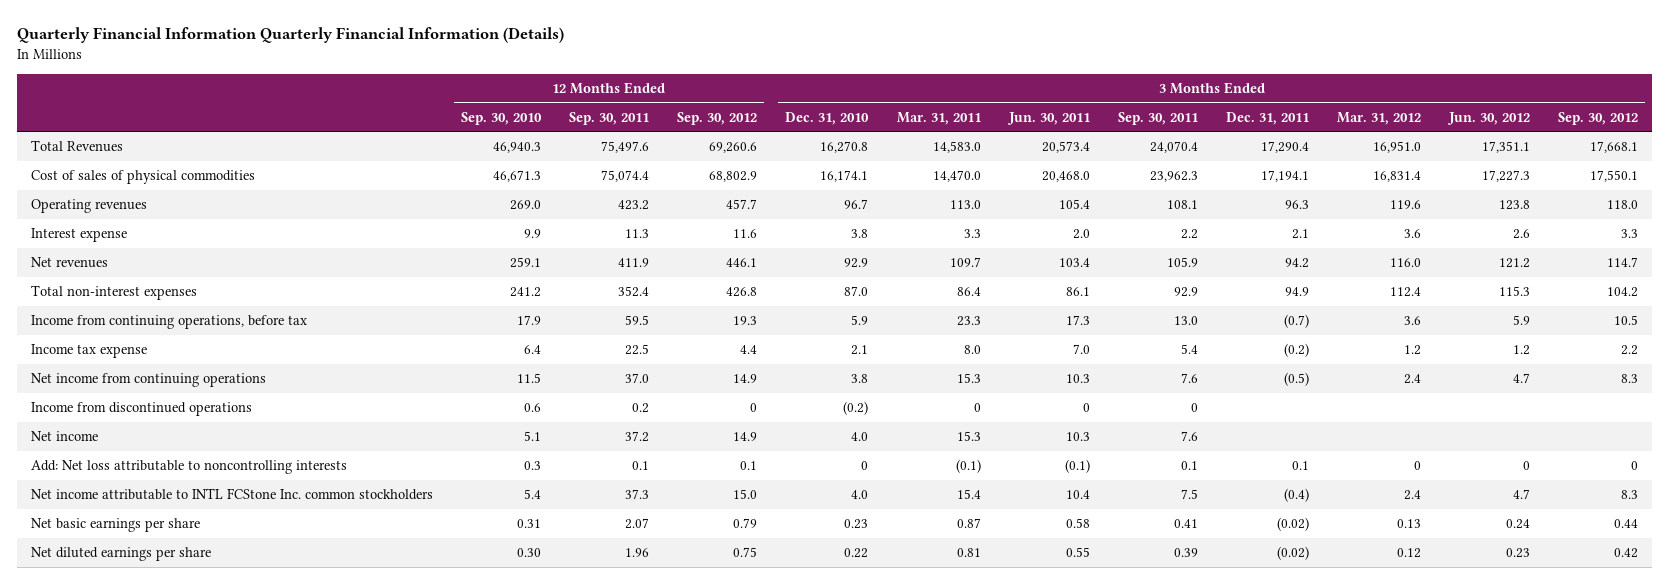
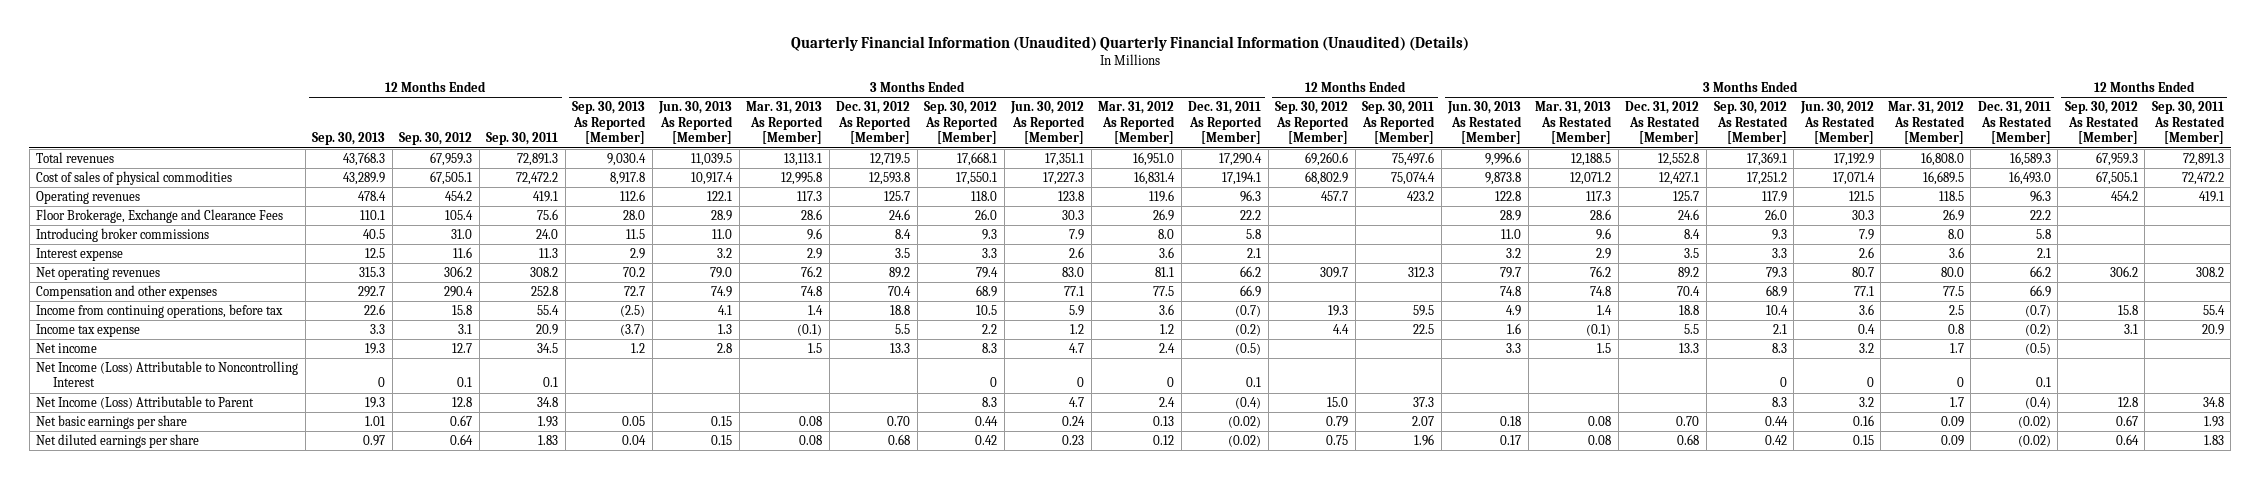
- Quarterly Financial Information Quarterly Financial Information (Details)
+ Quarterly Financial Information (Unaudited) Quarterly Financial Information (Unaudited) (Details)
- | 12 Months Ended Sep. 30, 2010 | 12 Months Ended Sep. 30, 2011 | 12 Months Ended Sep. 30, 2012 | 3 Months Ended Dec. 31, 2010 | 3 Months Ended Mar. 31, 2011 | 3 Months Ended Jun. 30, 2011 | 3 Months Ended Sep. 30, 2011 | 3 Months Ended Dec. 31, 2011 | 3 Months Ended Mar. 31, 2012 | 3 Months Ended Jun. 30, 2012 | 3 Months Ended Sep. 30, 2012
+ | 12 Months Ended Sep. 30, 2013 | 12 Months Ended Sep. 30, 2012 | 12 Months Ended Sep. 30, 2011 | 3 Months Ended Sep. 30, 2013 As Reported [Member] | 3 Months Ended Jun. 30, 2013 As Reported [Member] | 3 Months Ended Mar. 31, 2013 As Reported [Member] | 3 Months Ended Dec. 31, 2012 As Reported [Member] | 3 Months Ended Sep. 30, 2012 As Reported [Member] | 3 Months Ended Jun. 30, 2012 As Reported [Member] | 3 Months Ended Mar. 31, 2012 As Reported [Member] | 3 Months Ended Dec. 31, 2011 As Reported [Member] | 12 Months Ended Sep. 30, 2012 As Reported [Member] | 12 Months Ended Sep. 30, 2011 As Reported [Member] | 3 Months Ended Jun. 30, 2013 As Restated [Member] | 3 Months Ended Mar. 31, 2013 As Restated [Member] | 3 Months Ended Dec. 31, 2012 As Restated [Member] | 3 Months Ended Sep. 30, 2012 As Restated [Member] | 3 Months Ended Jun. 30, 2012 As Restated [Member] | 3 Months Ended Mar. 31, 2012 As Restated [Member] | 3 Months Ended Dec. 31, 2011 As Restated [Member] | 12 Months Ended Sep. 30, 2012 As Restated [Member] | 12 Months Ended Sep. 30, 2011 As Restated [Member]
- Total Revenues | 46,940.3 | 75,497.6 | 69,260.6 | 16,270.8 | 14,583.0 | 20,573.4 | 24,070.4 | 17,290.4 | 16,951.0 | 17,351.1 | 17,668.1
- Cost of sales of physical commodities | 46,671.3 | 75,074.4 | 68,802.9 | 16,174.1 | 14,470.0 | 20,468.0 | 23,962.3 | 17,194.1 | 16,831.4 | 17,227.3 | 17,550.1
- Operating revenues | 269.0 | 423.2 | 457.7 | 96.7 | 113.0 | 105.4 | 108.1 | 96.3 | 119.6 | 123.8 | 118.0
+ Total revenues | 43,768.3 | 67,959.3 | 72,891.3 | 9,030.4 | 11,039.5 | 13,113.1 | 12,719.5 | 17,668.1 | 17,351.1 | 16,951.0 | 17,290.4 | 69,260.6 | 75,497.6 | 9,996.6 | 12,188.5 | 12,552.8 | 17,369.1 | 17,192.9 | 16,808.0 | 16,589.3 | 67,959.3 | 72,891.3
+ Cost of sales of physical commodities | 43,289.9 | 67,505.1 | 72,472.2 | 8,917.8 | 10,917.4 | 12,995.8 | 12,593.8 | 17,550.1 | 17,227.3 | 16,831.4 | 17,194.1 | 68,802.9 | 75,074.4 | 9,873.8 | 12,071.2 | 12,427.1 | 17,251.2 | 17,071.4 | 16,689.5 | 16,493.0 | 67,505.1 | 72,472.2
+ Operating revenues | 478.4 | 454.2 | 419.1 | 112.6 | 122.1 | 117.3 | 125.7 | 118.0 | 123.8 | 119.6 | 96.3 | 457.7 | 423.2 | 122.8 | 117.3 | 125.7 | 117.9 | 121.5 | 118.5 | 96.3 | 454.2 | 419.1
+ Floor Brokerage, Exchange and Clearance Fees | 110.1 | 105.4 | 75.6 | 28.0 | 28.9 | 28.6 | 24.6 | 26.0 | 30.3 | 26.9 | 22.2 | | | 28.9 | 28.6 | 24.6 | 26.0 | 30.3 | 26.9 | 22.2 | |
+ Introducing broker commissions | 40.5 | 31.0 | 24.0 | 11.5 | 11.0 | 9.6 | 8.4 | 9.3 | 7.9 | 8.0 | 5.8 | | | 11.0 | 9.6 | 8.4 | 9.3 | 7.9 | 8.0 | 5.8 | |
- Net revenues | 259.1 | 411.9 | 446.1 | 92.9 | 109.7 | 103.4 | 105.9 | 94.2 | 116.0 | 121.2 | 114.7
- Total non-interest expenses | 241.2 | 352.4 | 426.8 | 87.0 | 86.4 | 86.1 | 92.9 | 94.9 | 112.4 | 115.3 | 104.2
- Income from continuing operations, before tax | 17.9 | 59.5 | 19.3 | 5.9 | 23.3 | 17.3 | 13.0 | (0.7) | 3.6 | 5.9 | 10.5
- Income tax expense | 6.4 | 22.5 | 4.4 | 2.1 | 8.0 | 7.0 | 5.4 | (0.2) | 1.2 | 1.2 | 2.2
- Net income from continuing operations | 11.5 | 37.0 | 14.9 | 3.8 | 15.3 | 10.3 | 7.6 | (0.5) | 2.4 | 4.7 | 8.3
- Income from discontinued operations | 0.6 | 0.2 | 0 | (0.2) | 0 | 0 | 0 | | | |
- Net income | 5.1 | 37.2 | 14.9 | 4.0 | 15.3 | 10.3 | 7.6 | | | |
- Add: Net loss attributable to noncontrolling interests | 0.3 | 0.1 | 0.1 | 0 | (0.1) | (0.1) | 0.1 | 0.1 | 0 | 0 | 0
- Net income attributable to INTL FCStone Inc. common stockholders | 5.4 | 37.3 | 15.0 | 4.0 | 15.4 | 10.4 | 7.5 | (0.4) | 2.4 | 4.7 | 8.3
- Net basic earnings per share | 0.31 | 2.07 | 0.79 | 0.23 | 0.87 | 0.58 | 0.41 | (0.02) | 0.13 | 0.24 | 0.44
- Net diluted earnings per share | 0.30 | 1.96 | 0.75 | 0.22 | 0.81 | 0.55 | 0.39 | (0.02) | 0.12 | 0.23 | 0.42
+ Net operating revenues | 315.3 | 306.2 | 308.2 | 70.2 | 79.0 | 76.2 | 89.2 | 79.4 | 83.0 | 81.1 | 66.2 | 309.7 | 312.3 | 79.7 | 76.2 | 89.2 | 79.3 | 80.7 | 80.0 | 66.2 | 306.2 | 308.2
+ Compensation and other expenses | 292.7 | 290.4 | 252.8 | 72.7 | 74.9 | 74.8 | 70.4 | 68.9 | 77.1 | 77.5 | 66.9 | | | 74.8 | 74.8 | 70.4 | 68.9 | 77.1 | 77.5 | 66.9 | |
+ Income from continuing operations, before tax | 22.6 | 15.8 | 55.4 | (2.5) | 4.1 | 1.4 | 18.8 | 10.5 | 5.9 | 3.6 | (0.7) | 19.3 | 59.5 | 4.9 | 1.4 | 18.8 | 10.4 | 3.6 | 2.5 | (0.7) | 15.8 | 55.4
+ Income tax expense | 3.3 | 3.1 | 20.9 | (3.7) | 1.3 | (0.1) | 5.5 | 2.2 | 1.2 | 1.2 | (0.2) | 4.4 | 22.5 | 1.6 | (0.1) | 5.5 | 2.1 | 0.4 | 0.8 | (0.2) | 3.1 | 20.9
+ Net income | 19.3 | 12.7 | 34.5 | 1.2 | 2.8 | 1.5 | 13.3 | 8.3 | 4.7 | 2.4 | (0.5) | | | 3.3 | 1.5 | 13.3 | 8.3 | 3.2 | 1.7 | (0.5) | |
+ Net Income (Loss) Attributable to Noncontrolling Interest | 0 | 0.1 | 0.1 | | | | | 0 | 0 | 0 | 0.1 | | | | | | 0 | 0 | 0 | 0.1 | |
+ Net Income (Loss) Attributable to Parent | 19.3 | 12.8 | 34.8 | | | | | 8.3 | 4.7 | 2.4 | (0.4) | 15.0 | 37.3 | | | | 8.3 | 3.2 | 1.7 | (0.4) | 12.8 | 34.8
+ Net basic earnings per share | 1.01 | 0.67 | 1.93 | 0.05 | 0.15 | 0.08 | 0.70 | 0.44 | 0.24 | 0.13 | (0.02) | 0.79 | 2.07 | 0.18 | 0.08 | 0.70 | 0.44 | 0.16 | 0.09 | (0.02) | 0.67 | 1.93
+ Net diluted earnings per share | 0.97 | 0.64 | 1.83 | 0.04 | 0.15 | 0.08 | 0.68 | 0.42 | 0.23 | 0.12 | (0.02) | 0.75 | 1.96 | 0.17 | 0.08 | 0.68 | 0.42 | 0.15 | 0.09 | (0.02) | 0.64 | 1.83

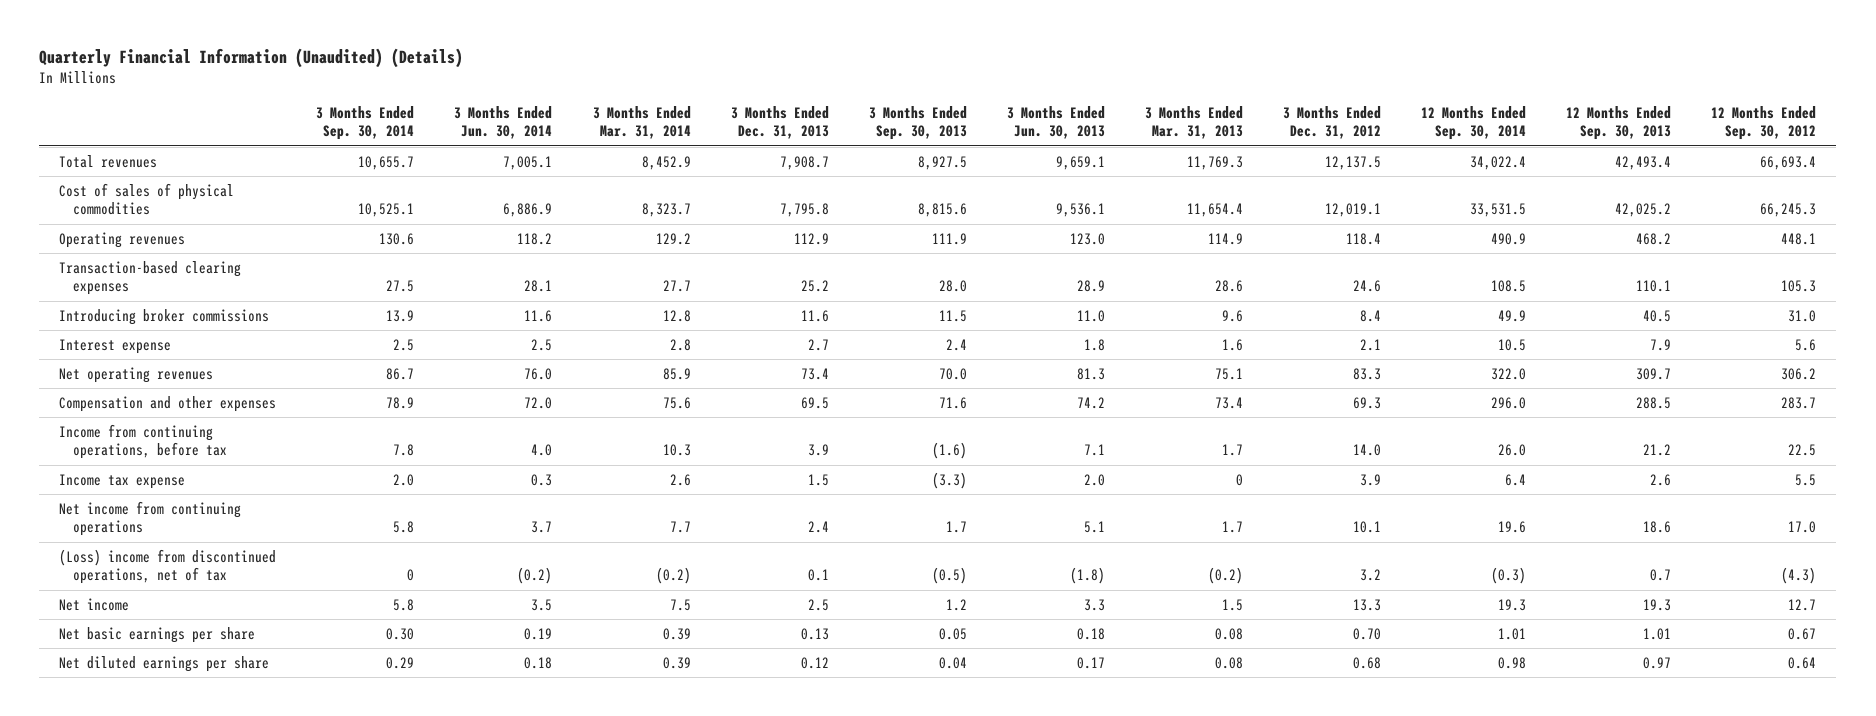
- Quarterly Financial Information (Unaudited) Quarterly Financial Information (Unaudited) (Details)
+ Quarterly Financial Information (Unaudited) (Details)
- | 12 Months Ended Sep. 30, 2013 | 12 Months Ended Sep. 30, 2012 | 12 Months Ended Sep. 30, 2011 | 3 Months Ended Sep. 30, 2013 As Reported [Member] | 3 Months Ended Jun. 30, 2013 As Reported [Member] | 3 Months Ended Mar. 31, 2013 As Reported [Member] | 3 Months Ended Dec. 31, 2012 As Reported [Member] | 3 Months Ended Sep. 30, 2012 As Reported [Member] | 3 Months Ended Jun. 30, 2012 As Reported [Member] | 3 Months Ended Mar. 31, 2012 As Reported [Member] | 3 Months Ended Dec. 31, 2011 As Reported [Member] | 12 Months Ended Sep. 30, 2012 As Reported [Member] | 12 Months Ended Sep. 30, 2011 As Reported [Member] | 3 Months Ended Jun. 30, 2013 As Restated [Member] | 3 Months Ended Mar. 31, 2013 As Restated [Member] | 3 Months Ended Dec. 31, 2012 As Restated [Member] | 3 Months Ended Sep. 30, 2012 As Restated [Member] | 3 Months Ended Jun. 30, 2012 As Restated [Member] | 3 Months Ended Mar. 31, 2012 As Restated [Member] | 3 Months Ended Dec. 31, 2011 As Restated [Member] | 12 Months Ended Sep. 30, 2012 As Restated [Member] | 12 Months Ended Sep. 30, 2011 As Restated [Member]
+ | 3 Months Ended Sep. 30, 2014 | 3 Months Ended Jun. 30, 2014 | 3 Months Ended Mar. 31, 2014 | 3 Months Ended Dec. 31, 2013 | 3 Months Ended Sep. 30, 2013 | 3 Months Ended Jun. 30, 2013 | 3 Months Ended Mar. 31, 2013 | 3 Months Ended Dec. 31, 2012 | 12 Months Ended Sep. 30, 2014 | 12 Months Ended Sep. 30, 2013 | 12 Months Ended Sep. 30, 2012
- Total revenues | 43,768.3 | 67,959.3 | 72,891.3 | 9,030.4 | 11,039.5 | 13,113.1 | 12,719.5 | 17,668.1 | 17,351.1 | 16,951.0 | 17,290.4 | 69,260.6 | 75,497.6 | 9,996.6 | 12,188.5 | 12,552.8 | 17,369.1 | 17,192.9 | 16,808.0 | 16,589.3 | 67,959.3 | 72,891.3
- Cost of sales of physical commodities | 43,289.9 | 67,505.1 | 72,472.2 | 8,917.8 | 10,917.4 | 12,995.8 | 12,593.8 | 17,550.1 | 17,227.3 | 16,831.4 | 17,194.1 | 68,802.9 | 75,074.4 | 9,873.8 | 12,071.2 | 12,427.1 | 17,251.2 | 17,071.4 | 16,689.5 | 16,493.0 | 67,505.1 | 72,472.2
- Operating revenues | 478.4 | 454.2 | 419.1 | 112.6 | 122.1 | 117.3 | 125.7 | 118.0 | 123.8 | 119.6 | 96.3 | 457.7 | 423.2 | 122.8 | 117.3 | 125.7 | 117.9 | 121.5 | 118.5 | 96.3 | 454.2 | 419.1
- Floor Brokerage, Exchange and Clearance Fees | 110.1 | 105.4 | 75.6 | 28.0 | 28.9 | 28.6 | 24.6 | 26.0 | 30.3 | 26.9 | 22.2 | | | 28.9 | 28.6 | 24.6 | 26.0 | 30.3 | 26.9 | 22.2 | |
+ Total revenues | 10,655.7 | 7,005.1 | 8,452.9 | 7,908.7 | 8,927.5 | 9,659.1 | 11,769.3 | 12,137.5 | 34,022.4 | 42,493.4 | 66,693.4
+ Cost of sales of physical commodities | 10,525.1 | 6,886.9 | 8,323.7 | 7,795.8 | 8,815.6 | 9,536.1 | 11,654.4 | 12,019.1 | 33,531.5 | 42,025.2 | 66,245.3
+ Operating revenues | 130.6 | 118.2 | 129.2 | 112.9 | 111.9 | 123.0 | 114.9 | 118.4 | 490.9 | 468.2 | 448.1
+ Transaction-based clearing expenses | 27.5 | 28.1 | 27.7 | 25.2 | 28.0 | 28.9 | 28.6 | 24.6 | 108.5 | 110.1 | 105.3
- Interest expense | 12.5 | 11.6 | 11.3 | 2.9 | 3.2 | 2.9 | 3.5 | 3.3 | 2.6 | 3.6 | 2.1 | | | 3.2 | 2.9 | 3.5 | 3.3 | 2.6 | 3.6 | 2.1 | |
- Net operating revenues | 315.3 | 306.2 | 308.2 | 70.2 | 79.0 | 76.2 | 89.2 | 79.4 | 83.0 | 81.1 | 66.2 | 309.7 | 312.3 | 79.7 | 76.2 | 89.2 | 79.3 | 80.7 | 80.0 | 66.2 | 306.2 | 308.2
- Compensation and other expenses | 292.7 | 290.4 | 252.8 | 72.7 | 74.9 | 74.8 | 70.4 | 68.9 | 77.1 | 77.5 | 66.9 | | | 74.8 | 74.8 | 70.4 | 68.9 | 77.1 | 77.5 | 66.9 | |
- Income from continuing operations, before tax | 22.6 | 15.8 | 55.4 | (2.5) | 4.1 | 1.4 | 18.8 | 10.5 | 5.9 | 3.6 | (0.7) | 19.3 | 59.5 | 4.9 | 1.4 | 18.8 | 10.4 | 3.6 | 2.5 | (0.7) | 15.8 | 55.4
- Income tax expense | 3.3 | 3.1 | 20.9 | (3.7) | 1.3 | (0.1) | 5.5 | 2.2 | 1.2 | 1.2 | (0.2) | 4.4 | 22.5 | 1.6 | (0.1) | 5.5 | 2.1 | 0.4 | 0.8 | (0.2) | 3.1 | 20.9
+ Interest expense | 2.5 | 2.5 | 2.8 | 2.7 | 2.4 | 1.8 | 1.6 | 2.1 | 10.5 | 7.9 | 5.6
+ Net operating revenues | 86.7 | 76.0 | 85.9 | 73.4 | 70.0 | 81.3 | 75.1 | 83.3 | 322.0 | 309.7 | 306.2
+ Compensation and other expenses | 78.9 | 72.0 | 75.6 | 69.5 | 71.6 | 74.2 | 73.4 | 69.3 | 296.0 | 288.5 | 283.7
+ Income from continuing operations, before tax | 7.8 | 4.0 | 10.3 | 3.9 | (1.6) | 7.1 | 1.7 | 14.0 | 26.0 | 21.2 | 22.5
+ Income tax expense | 2.0 | 0.3 | 2.6 | 1.5 | (3.3) | 2.0 | 0 | 3.9 | 6.4 | 2.6 | 5.5
+ Net income from continuing operations | 5.8 | 3.7 | 7.7 | 2.4 | 1.7 | 5.1 | 1.7 | 10.1 | 19.6 | 18.6 | 17.0
+ (Loss) income from discontinued operations, net of tax | 0 | (0.2) | (0.2) | 0.1 | (0.5) | (1.8) | (0.2) | 3.2 | (0.3) | 0.7 | (4.3)
- Net Income (Loss) Attributable to Noncontrolling Interest | 0 | 0.1 | 0.1 | | | | | 0 | 0 | 0 | 0.1 | | | | | | 0 | 0 | 0 | 0.1 | |
- Net Income (Loss) Attributable to Parent | 19.3 | 12.8 | 34.8 | | | | | 8.3 | 4.7 | 2.4 | (0.4) | 15.0 | 37.3 | | | | 8.3 | 3.2 | 1.7 | (0.4) | 12.8 | 34.8

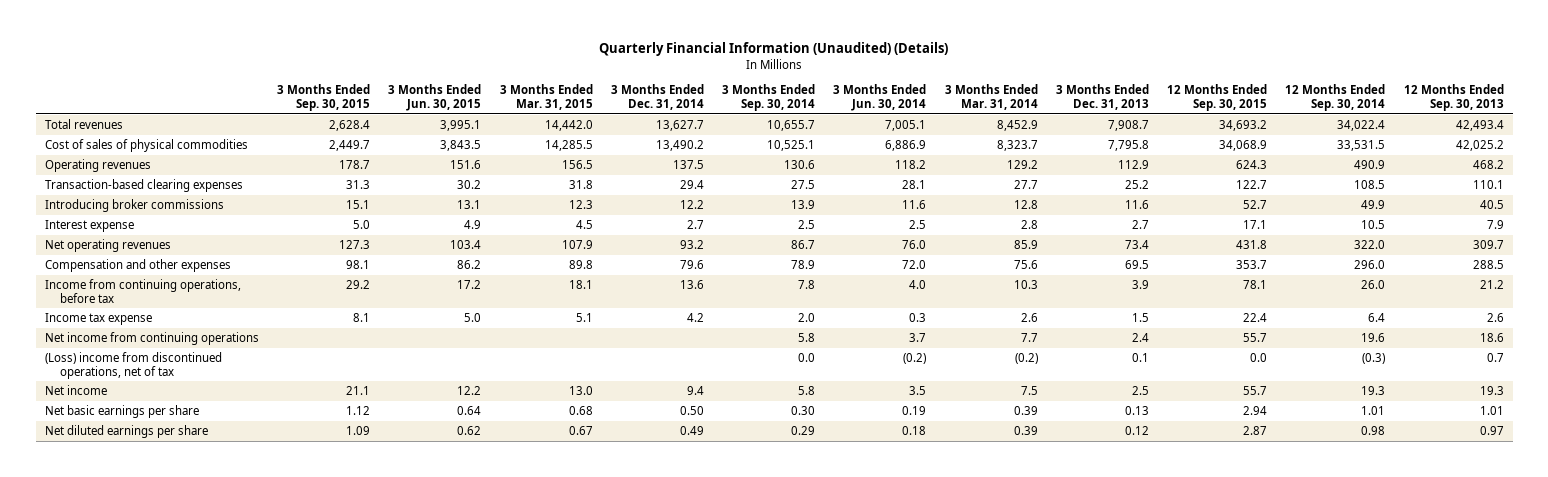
- | 3 Months Ended Sep. 30, 2014 | 3 Months Ended Jun. 30, 2014 | 3 Months Ended Mar. 31, 2014 | 3 Months Ended Dec. 31, 2013 | 3 Months Ended Sep. 30, 2013 | 3 Months Ended Jun. 30, 2013 | 3 Months Ended Mar. 31, 2013 | 3 Months Ended Dec. 31, 2012 | 12 Months Ended Sep. 30, 2014 | 12 Months Ended Sep. 30, 2013 | 12 Months Ended Sep. 30, 2012
+ | 3 Months Ended Sep. 30, 2015 | 3 Months Ended Jun. 30, 2015 | 3 Months Ended Mar. 31, 2015 | 3 Months Ended Dec. 31, 2014 | 3 Months Ended Sep. 30, 2014 | 3 Months Ended Jun. 30, 2014 | 3 Months Ended Mar. 31, 2014 | 3 Months Ended Dec. 31, 2013 | 12 Months Ended Sep. 30, 2015 | 12 Months Ended Sep. 30, 2014 | 12 Months Ended Sep. 30, 2013
- (Loss) income from discontinued operations, net of tax | 0 | (0.2) | (0.2) | 0.1 | (0.5) | (1.8) | (0.2) | 3.2 | (0.3) | 0.7 | (4.3)
+ (Loss) income from discontinued operations, net of tax | | | | | 0.0 | (0.2) | (0.2) | 0.1 | 0.0 | (0.3) | 0.7

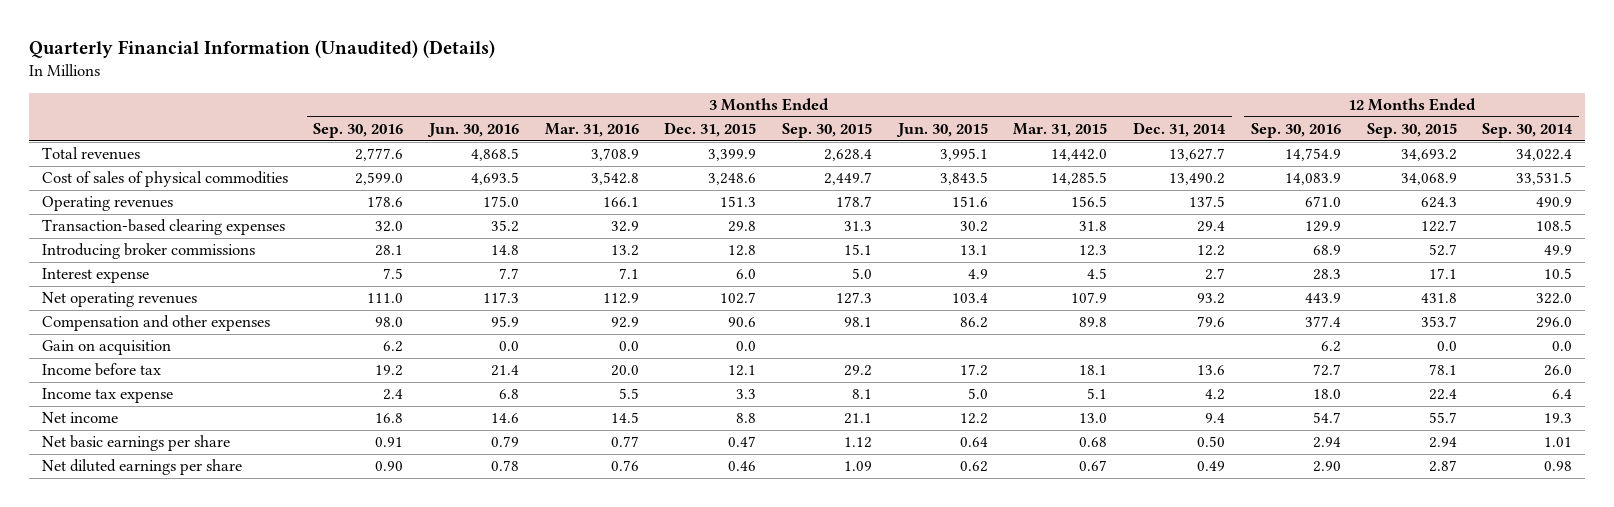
- | 3 Months Ended Sep. 30, 2015 | 3 Months Ended Jun. 30, 2015 | 3 Months Ended Mar. 31, 2015 | 3 Months Ended Dec. 31, 2014 | 3 Months Ended Sep. 30, 2014 | 3 Months Ended Jun. 30, 2014 | 3 Months Ended Mar. 31, 2014 | 3 Months Ended Dec. 31, 2013 | 12 Months Ended Sep. 30, 2015 | 12 Months Ended Sep. 30, 2014 | 12 Months Ended Sep. 30, 2013
+ | 3 Months Ended Sep. 30, 2016 | 3 Months Ended Jun. 30, 2016 | 3 Months Ended Mar. 31, 2016 | 3 Months Ended Dec. 31, 2015 | 3 Months Ended Sep. 30, 2015 | 3 Months Ended Jun. 30, 2015 | 3 Months Ended Mar. 31, 2015 | 3 Months Ended Dec. 31, 2014 | 12 Months Ended Sep. 30, 2016 | 12 Months Ended Sep. 30, 2015 | 12 Months Ended Sep. 30, 2014
- Income from continuing operations, before tax | 29.2 | 17.2 | 18.1 | 13.6 | 7.8 | 4.0 | 10.3 | 3.9 | 78.1 | 26.0 | 21.2
+ Gain on acquisition | 6.2 | 0.0 | 0.0 | 0.0 | | | | | 6.2 | 0.0 | 0.0
+ Income before tax | 19.2 | 21.4 | 20.0 | 12.1 | 29.2 | 17.2 | 18.1 | 13.6 | 72.7 | 78.1 | 26.0
- Net income from continuing operations | | | | | 5.8 | 3.7 | 7.7 | 2.4 | 55.7 | 19.6 | 18.6
- (Loss) income from discontinued operations, net of tax | | | | | 0.0 | (0.2) | (0.2) | 0.1 | 0.0 | (0.3) | 0.7

